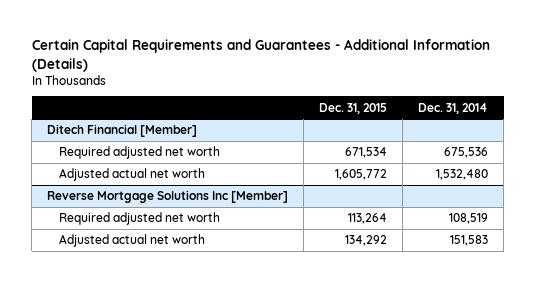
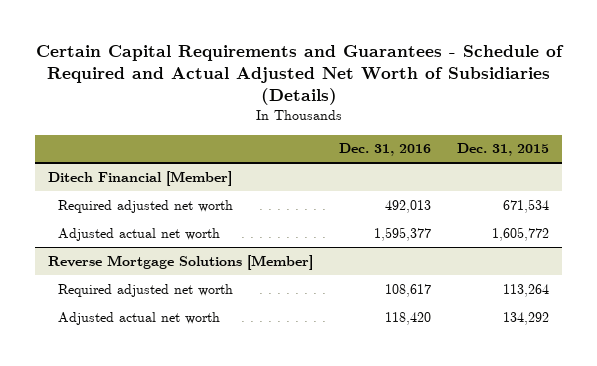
- Certain Capital Requirements and Guarantees - Additional Information (Details)
+ Certain Capital Requirements and Guarantees - Schedule of Required and Actual Adjusted Net Worth of Subsidiaries (Details)
- | Dec. 31, 2015 | Dec. 31, 2014
+ | Dec. 31, 2016 | Dec. 31, 2015
- Reverse Mortgage Solutions Inc [Member]
+ Reverse Mortgage Solutions [Member]

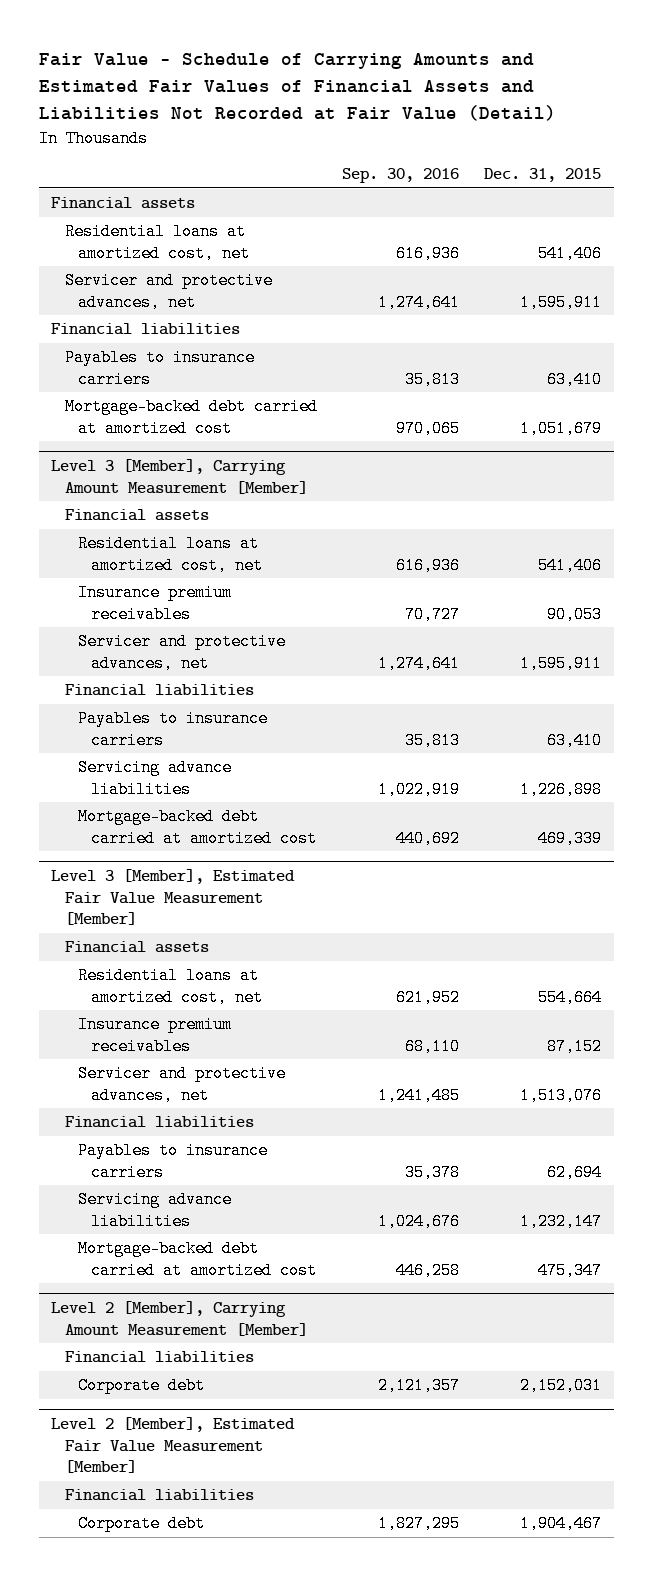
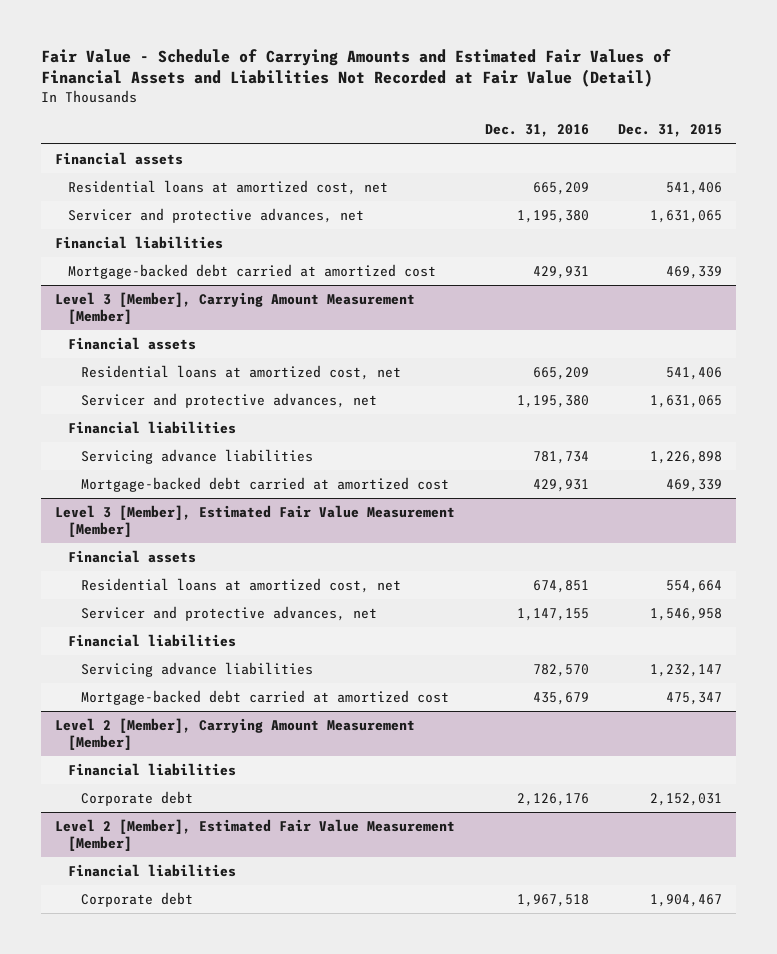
- | Sep. 30, 2016 | Dec. 31, 2015
+ | Dec. 31, 2016 | Dec. 31, 2015
- Servicer and protective advances, net | 1,274,641 | 1,595,911
+ Servicer and protective advances, net | 1,195,380 | 1,631,065
- Payables to insurance carriers | 35,813 | 63,410
- Mortgage-backed debt carried at amortized cost | 970,065 | 1,051,679
+ Mortgage-backed debt carried at amortized cost | 429,931 | 469,339
@ Level 3 [Member], Carrying Amount Measurement [Member]
- Insurance premium receivables | 70,727 | 90,053
- Servicer and protective advances, net | 1,274,641 | 1,595,911
+ Servicer and protective advances, net | 1,195,380 | 1,631,065
- Payables to insurance carriers | 35,813 | 63,410
@ Level 3 [Member], Estimated Fair Value Measurement [Member]
- Insurance premium receivables | 68,110 | 87,152
- Servicer and protective advances, net | 1,241,485 | 1,513,076
+ Servicer and protective advances, net | 1,147,155 | 1,546,958
- Payables to insurance carriers | 35,378 | 62,694

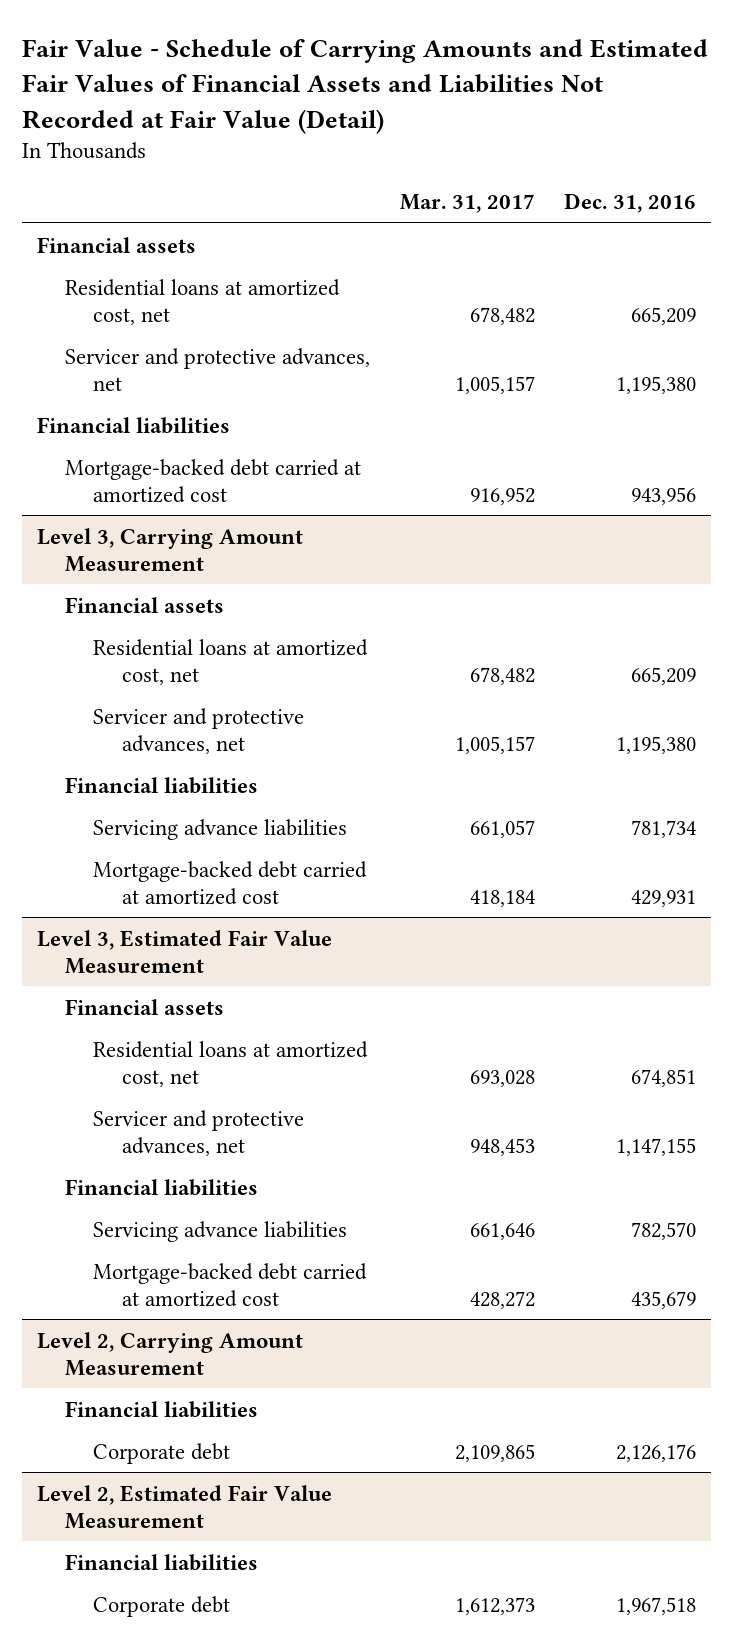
- | Dec. 31, 2016 | Dec. 31, 2015
+ | Mar. 31, 2017 | Dec. 31, 2016
- Mortgage-backed debt carried at amortized cost | 429,931 | 469,339
- Level 3 [Member], Carrying Amount Measurement [Member]
+ Mortgage-backed debt carried at amortized cost | 916,952 | 943,956
+ Level 3, Carrying Amount Measurement
- Level 3 [Member], Estimated Fair Value Measurement [Member]
+ Level 3, Estimated Fair Value Measurement
- Level 2 [Member], Carrying Amount Measurement [Member]
+ Level 2, Carrying Amount Measurement
- Level 2 [Member], Estimated Fair Value Measurement [Member]
+ Level 2, Estimated Fair Value Measurement

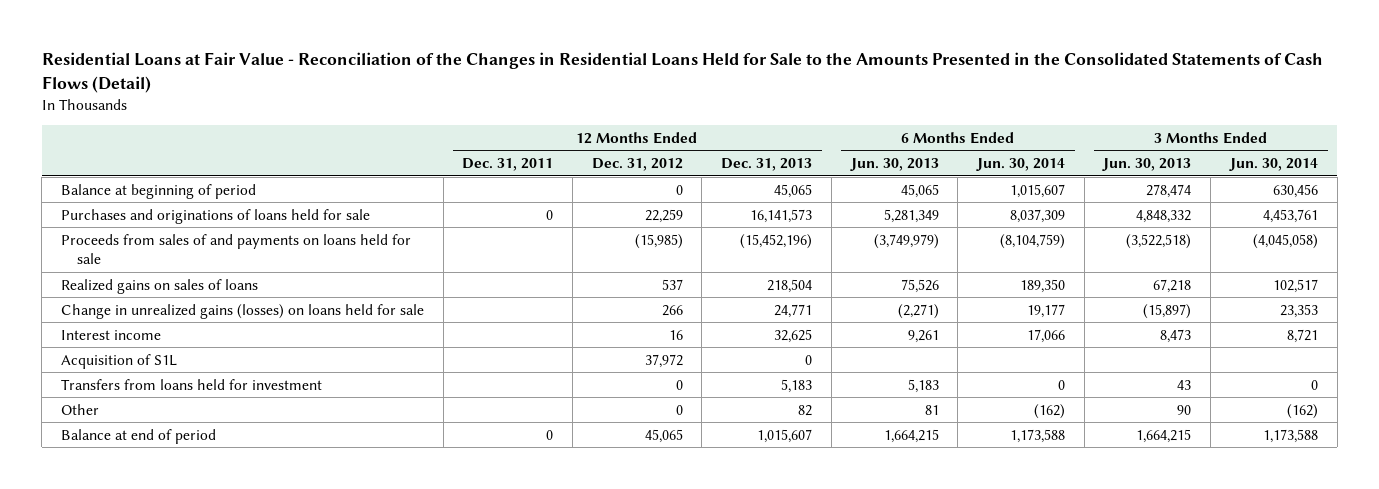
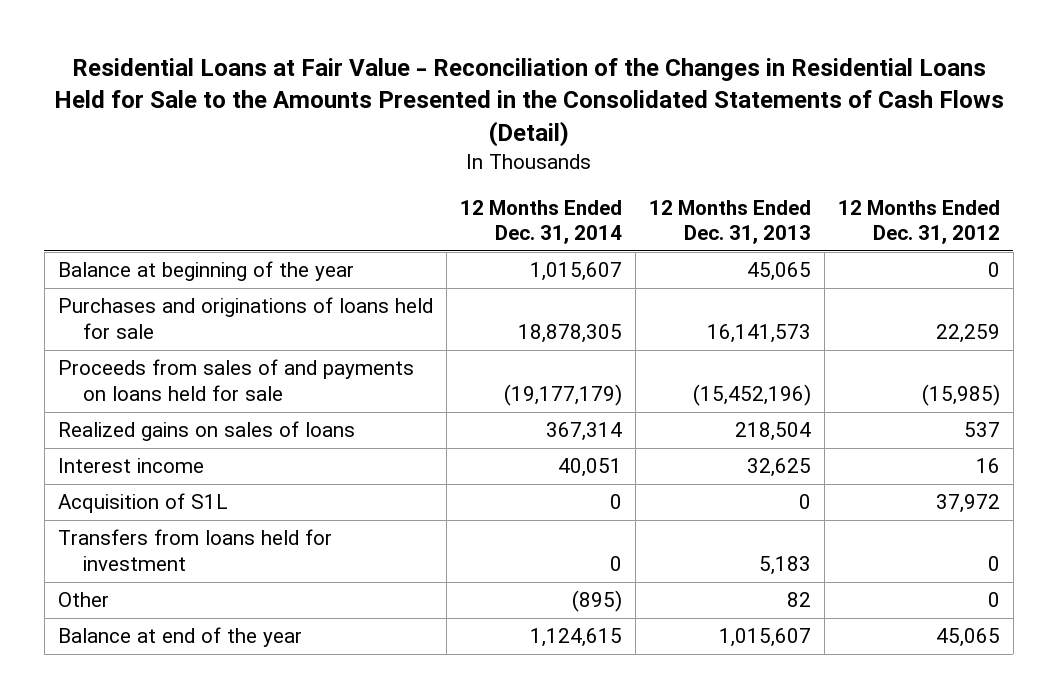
- | 12 Months Ended Dec. 31, 2011 | 12 Months Ended Dec. 31, 2012 | 12 Months Ended Dec. 31, 2013 | 6 Months Ended Jun. 30, 2013 | 6 Months Ended Jun. 30, 2014 | 3 Months Ended Jun. 30, 2013 | 3 Months Ended Jun. 30, 2014
+ | 12 Months Ended Dec. 31, 2014 | 12 Months Ended Dec. 31, 2013 | 12 Months Ended Dec. 31, 2012
- Balance at beginning of period | | 0 | 45,065 | 45,065 | 1,015,607 | 278,474 | 630,456
+ Balance at beginning of the year | 1,015,607 | 45,065 | 0
- Change in unrealized gains (losses) on loans held for sale | | 266 | 24,771 | (2,271) | 19,177 | (15,897) | 23,353
- Balance at end of period | 0 | 45,065 | 1,015,607 | 1,664,215 | 1,173,588 | 1,664,215 | 1,173,588
+ Balance at end of the year | 1,124,615 | 1,015,607 | 45,065

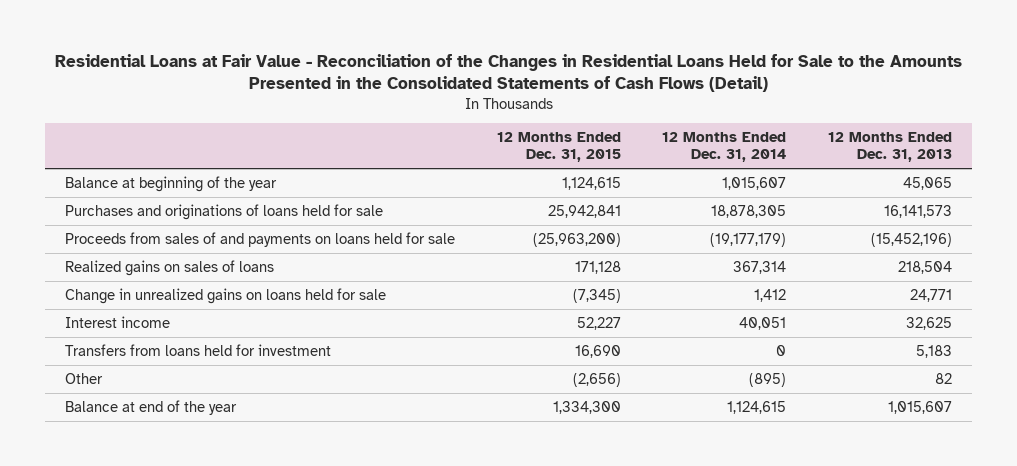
- | 12 Months Ended Dec. 31, 2014 | 12 Months Ended Dec. 31, 2013 | 12 Months Ended Dec. 31, 2012
+ | 12 Months Ended Dec. 31, 2015 | 12 Months Ended Dec. 31, 2014 | 12 Months Ended Dec. 31, 2013
+ Change in unrealized gains on loans held for sale | (7,345) | 1,412 | 24,771
- Acquisition of S1L | 0 | 0 | 37,972

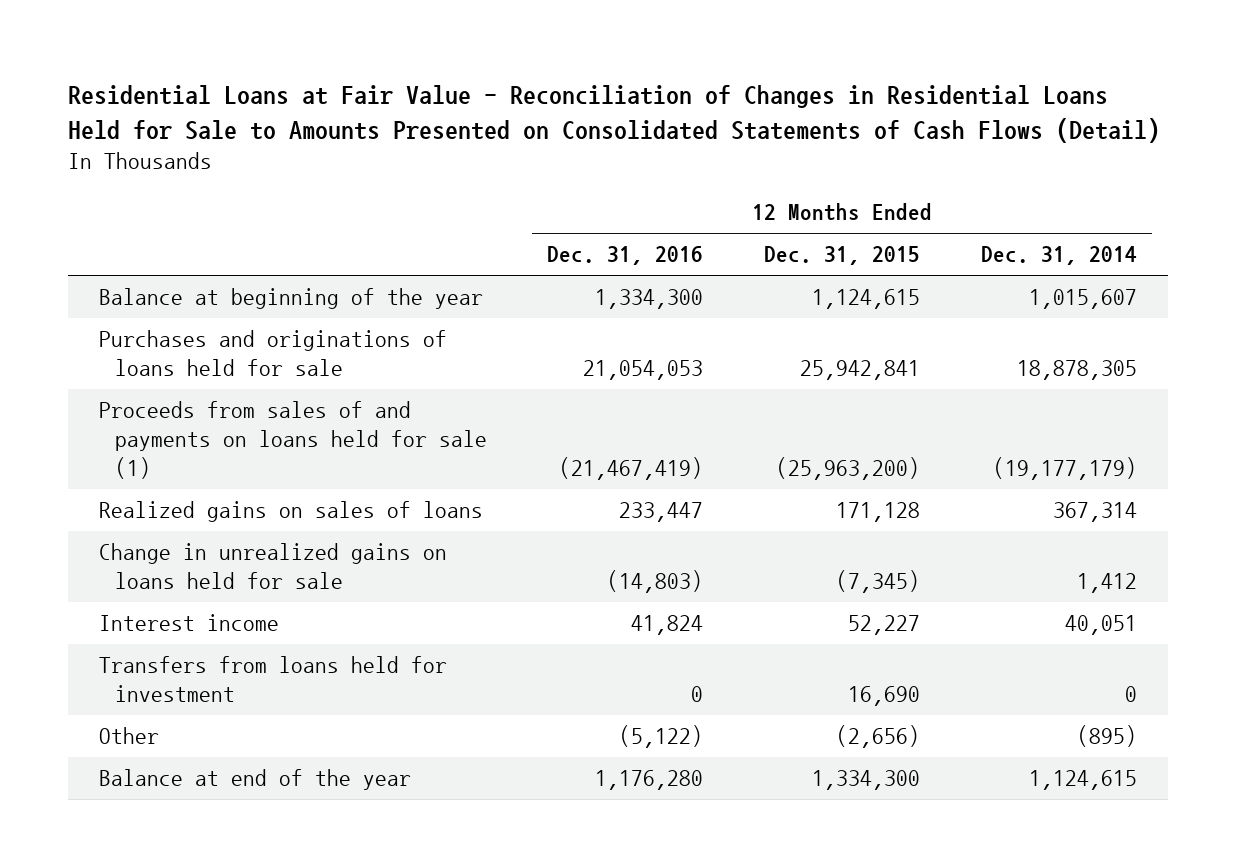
- Residential Loans at Fair Value - Reconciliation of the Changes in Residential Loans Held for Sale to the Amounts Presented in the Consolidated Statements of Cash Flows (Detail)
+ Residential Loans at Fair Value - Reconciliation of Changes in Residential Loans Held for Sale to Amounts Presented on Consolidated Statements of Cash Flows (Detail)
- | 12 Months Ended Dec. 31, 2015 | 12 Months Ended Dec. 31, 2014 | 12 Months Ended Dec. 31, 2013
+ | 12 Months Ended Dec. 31, 2016 | 12 Months Ended Dec. 31, 2015 | 12 Months Ended Dec. 31, 2014
- Proceeds from sales of and payments on loans held for sale | (25,963,200) | (19,177,179) | (15,452,196)
+ Proceeds from sales of and payments on loans held for sale (1) | (21,467,419) | (25,963,200) | (19,177,179)

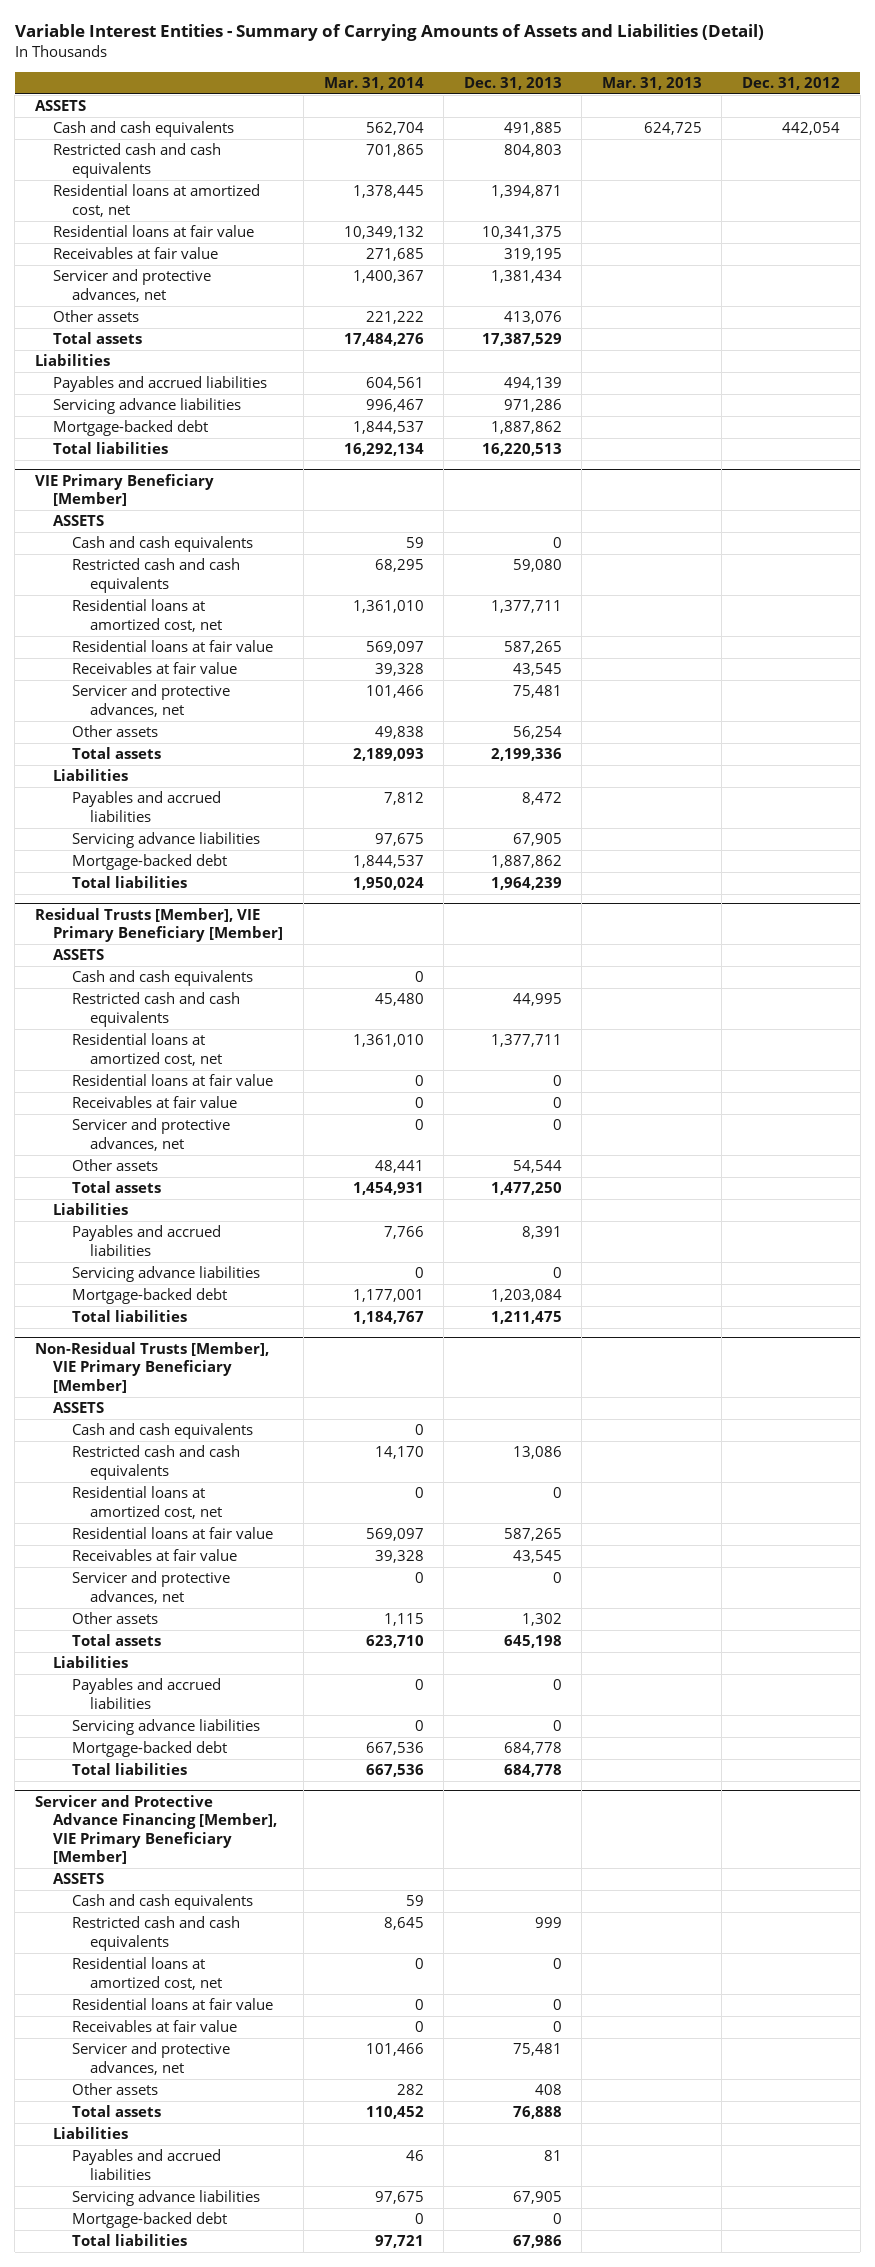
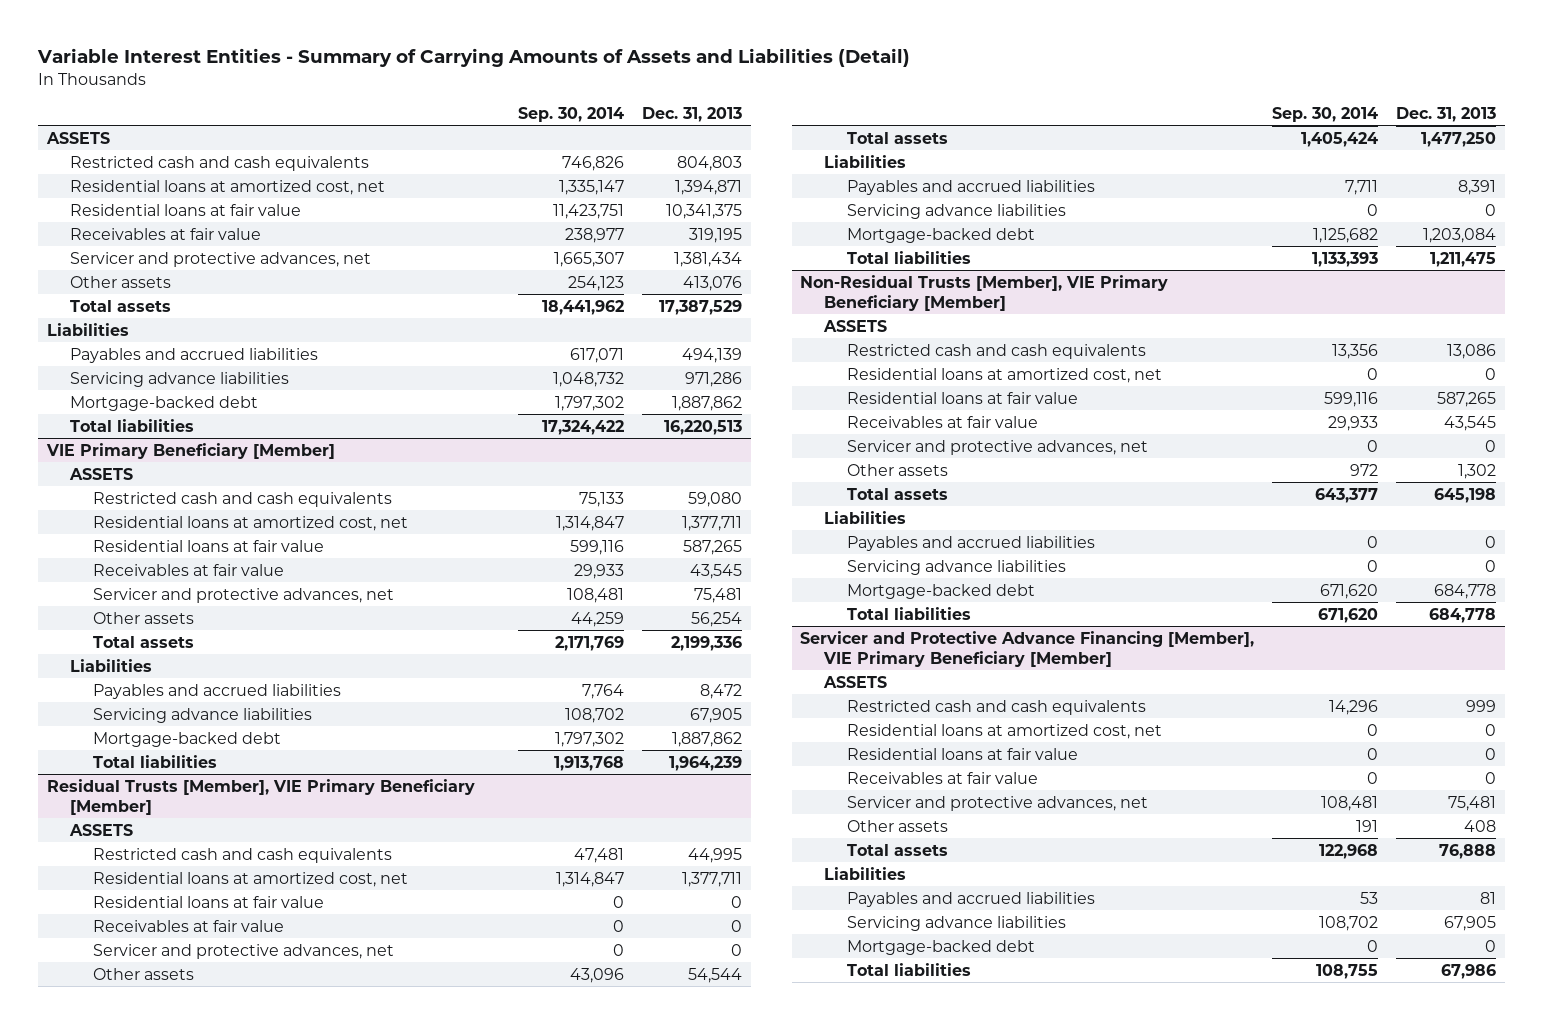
- | Mar. 31, 2014 | Dec. 31, 2013 | Mar. 31, 2013 | Dec. 31, 2012
+ | Sep. 30, 2014 | Dec. 31, 2013
- Cash and cash equivalents | 562,704 | 491,885 | 624,725 | 442,054
@ VIE Primary Beneficiary [Member]
- Cash and cash equivalents | 59 | 0 | |
@ Residual Trusts [Member], VIE Primary Beneficiary [Member]
- Cash and cash equivalents | 0 | | |
@ Non-Residual Trusts [Member], VIE Primary Beneficiary [Member]
- Cash and cash equivalents | 0 | | |
@ Servicer and Protective Advance Financing [Member], VIE Primary Beneficiary [Member]
- Cash and cash equivalents | 59 | | |

